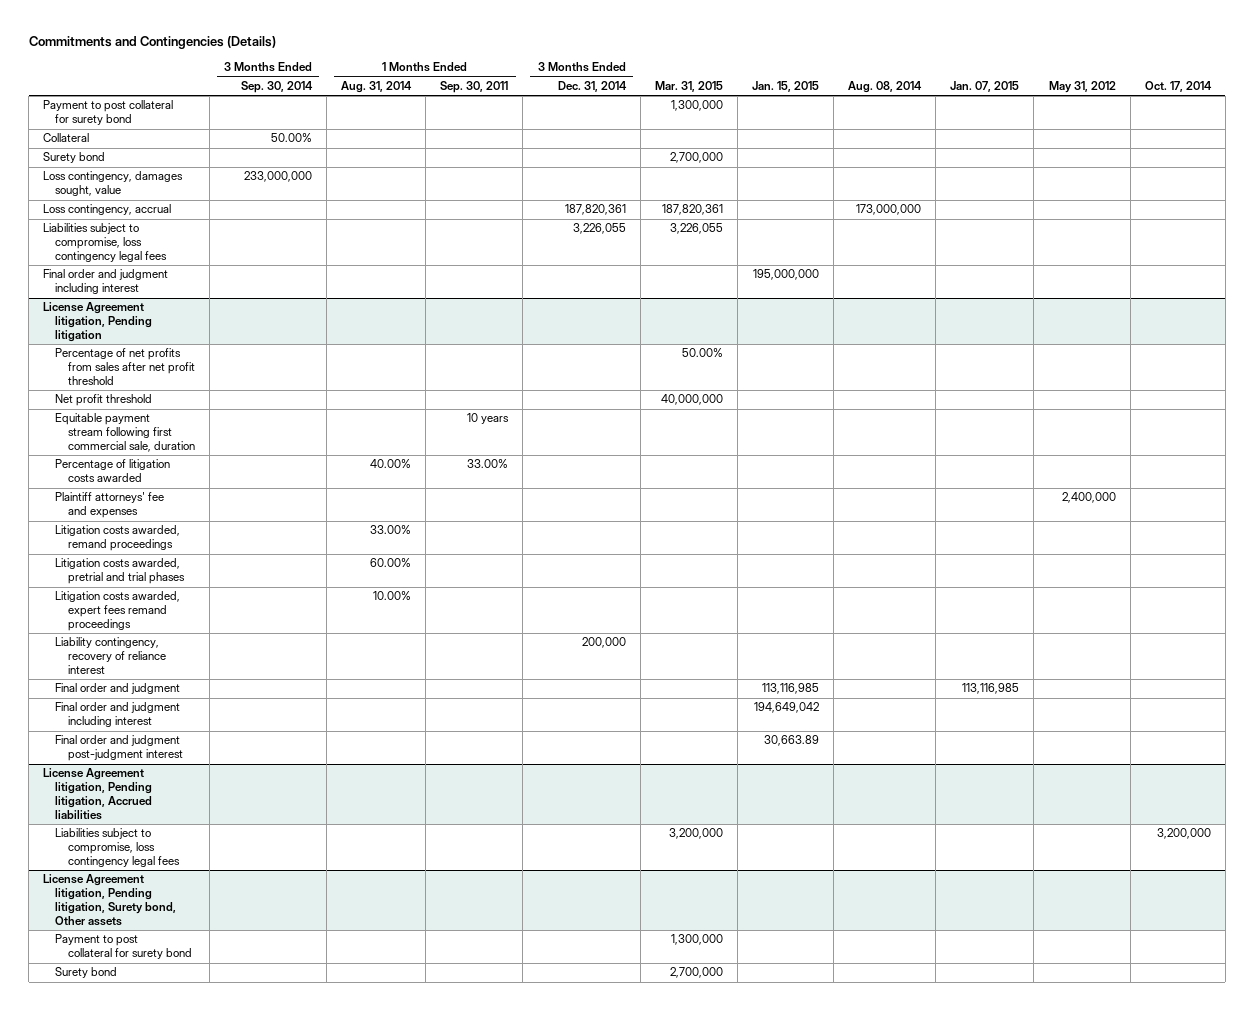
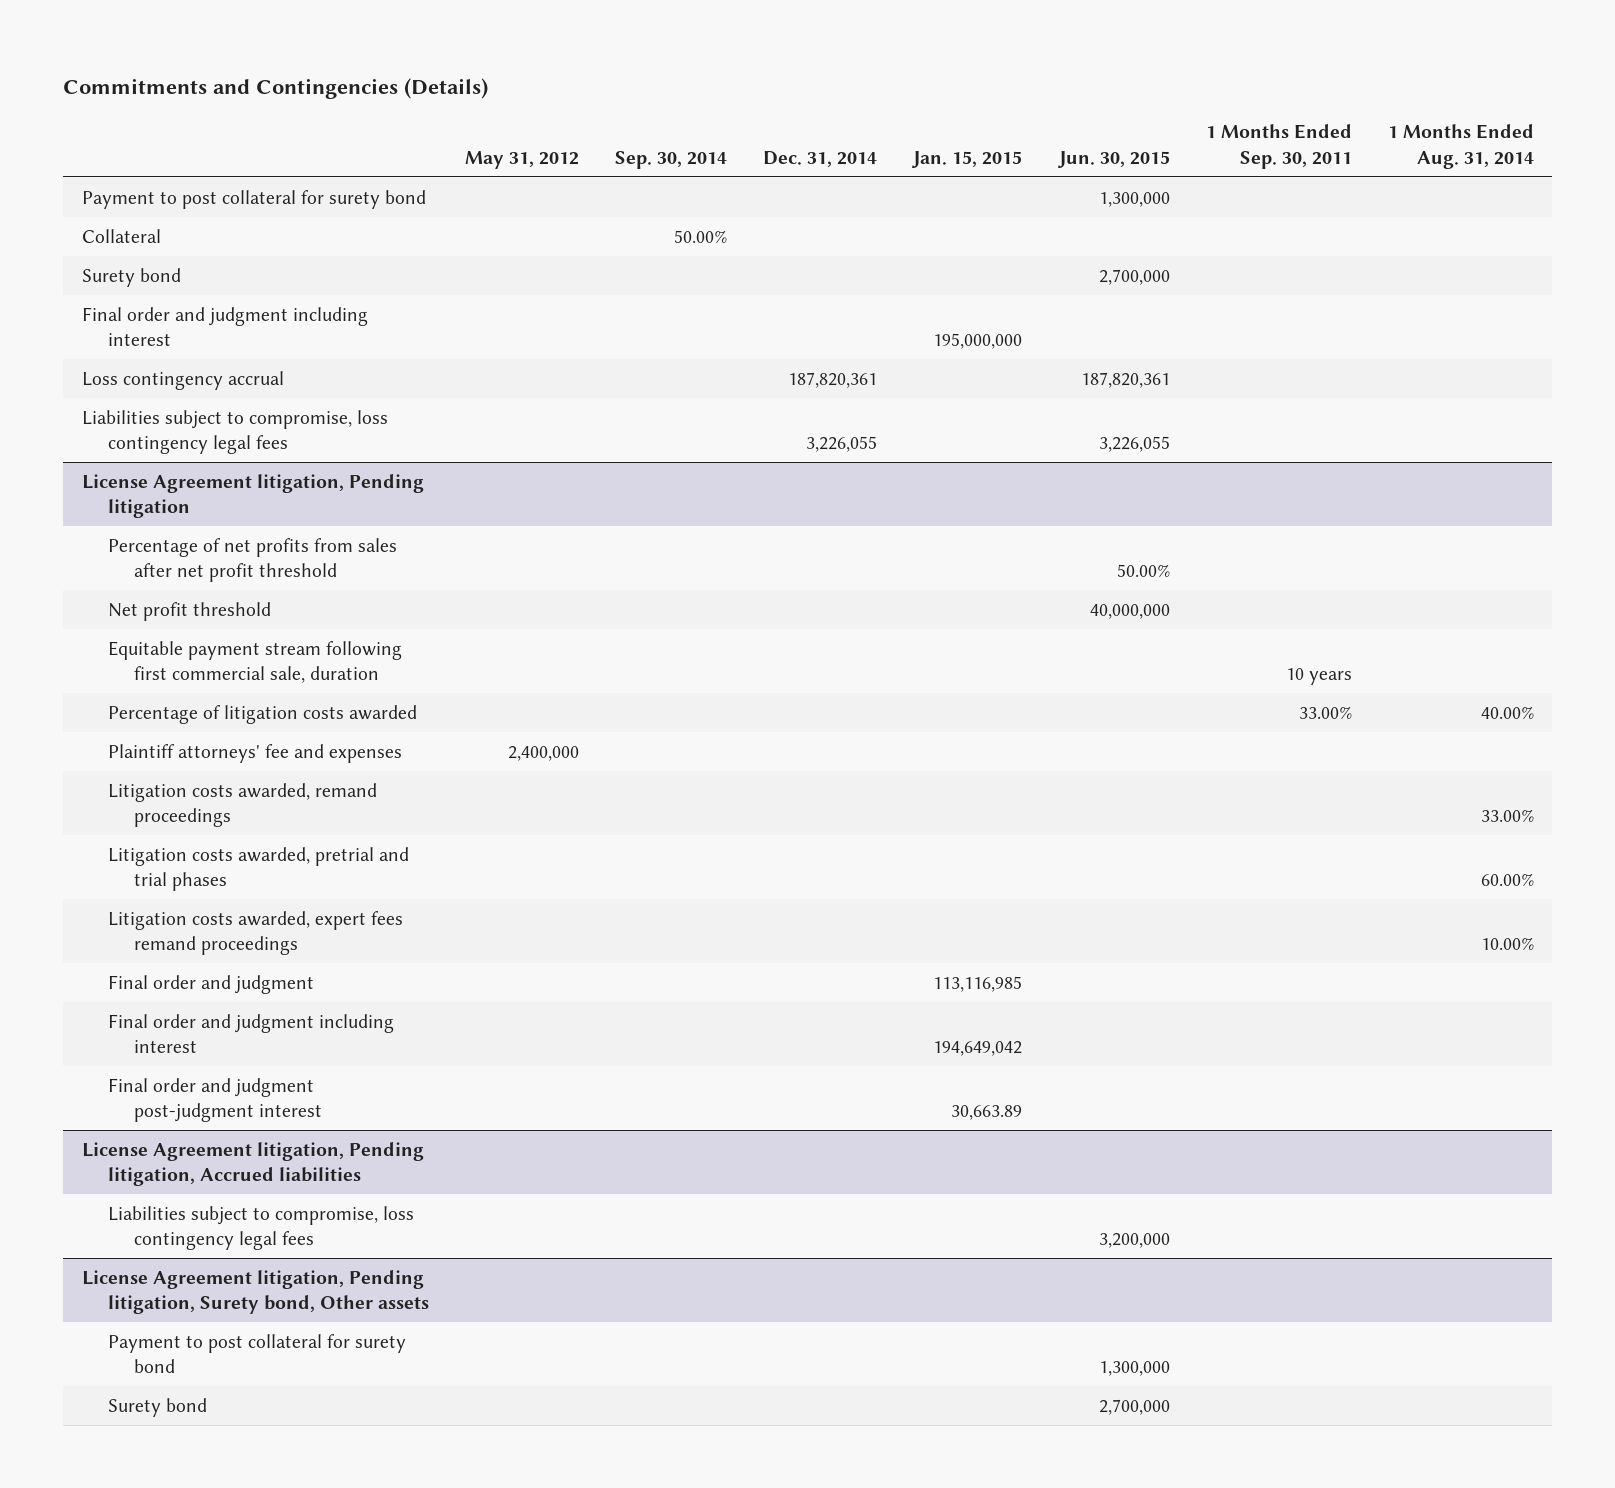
- | 3 Months Ended Sep. 30, 2014 | 1 Months Ended Aug. 31, 2014 | 1 Months Ended Sep. 30, 2011 | 3 Months Ended Dec. 31, 2014 | Mar. 31, 2015 | Jan. 15, 2015 | Aug. 08, 2014 | Jan. 07, 2015 | May 31, 2012 | Oct. 17, 2014
+ | May 31, 2012 | Sep. 30, 2014 | Dec. 31, 2014 | Jan. 15, 2015 | Jun. 30, 2015 | 1 Months Ended Sep. 30, 2011 | 1 Months Ended Aug. 31, 2014
- Loss contingency, damages sought, value | 233,000,000 | | | | | | | | |
- Loss contingency, accrual | | | | 187,820,361 | 187,820,361 | | 173,000,000 | | |
+ Loss contingency accrual | | | 187,820,361 | | 187,820,361 | |
moved down: Liabilities subject to compromise, loss contingency legal fees | | | 3,226,055 | | 3,226,055 | |
@ License Agreement litigation, Pending litigation
- Liability contingency, recovery of reliance interest | | | | 200,000 | | | | | |

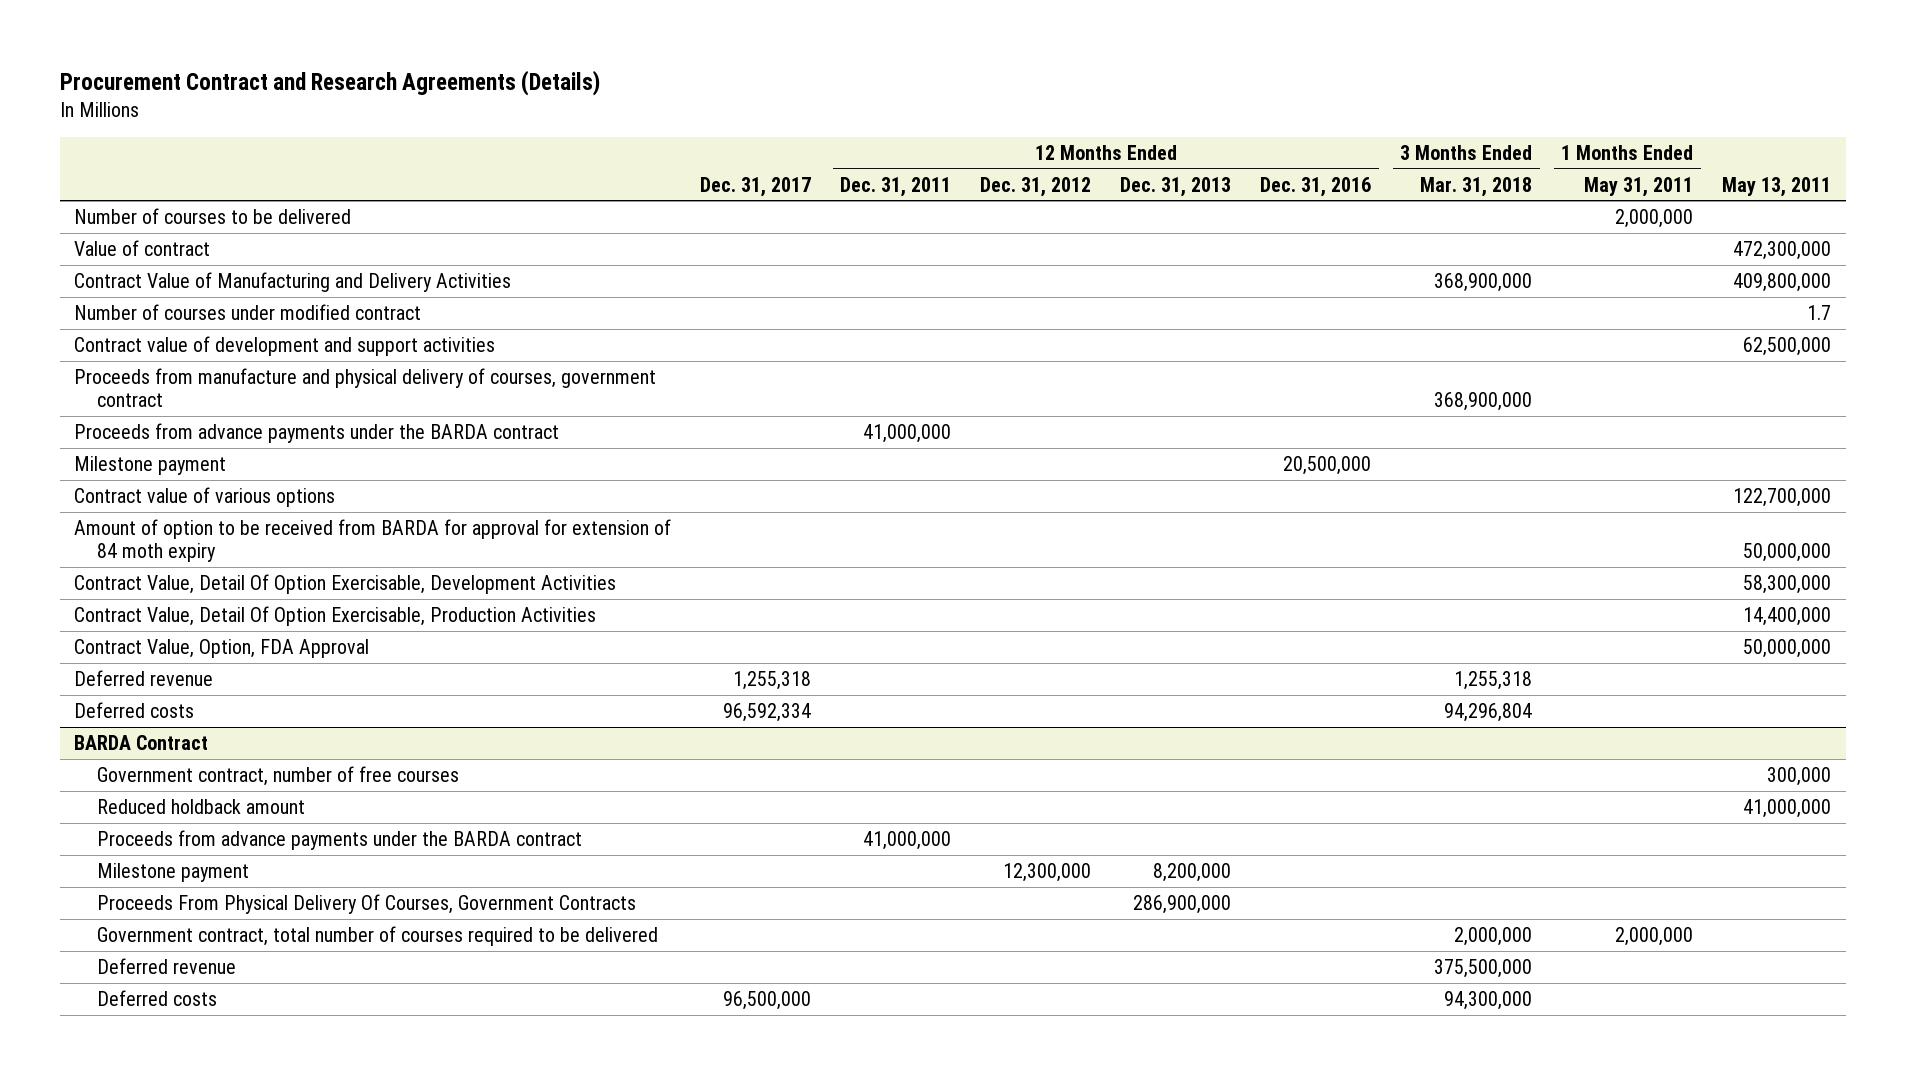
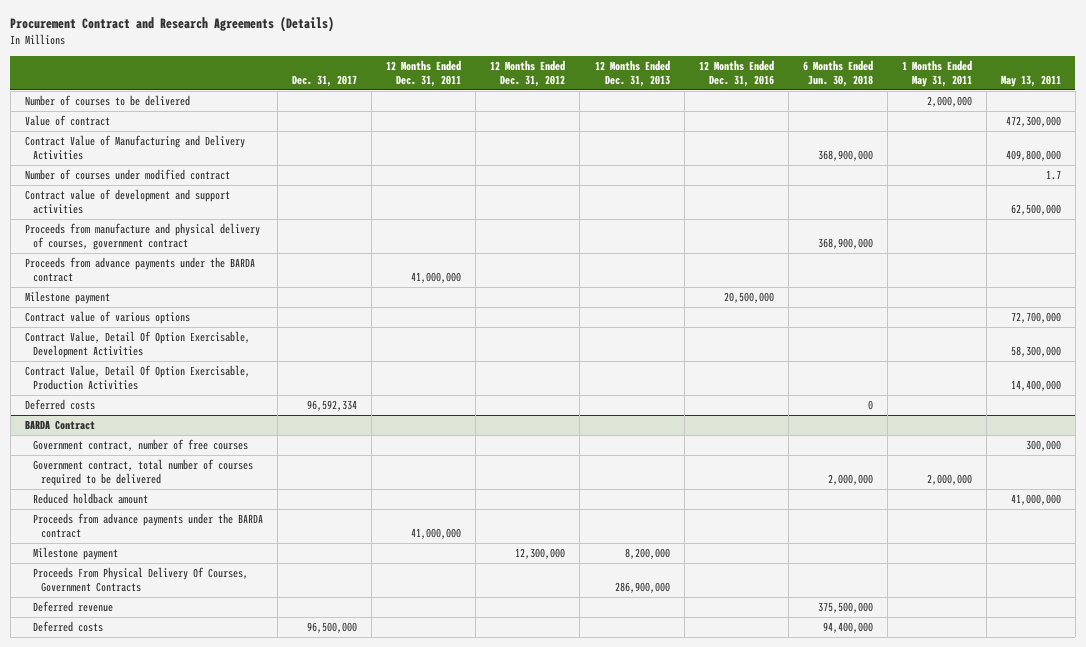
- | Dec. 31, 2017 | 12 Months Ended Dec. 31, 2011 | 12 Months Ended Dec. 31, 2012 | 12 Months Ended Dec. 31, 2013 | 12 Months Ended Dec. 31, 2016 | 3 Months Ended Mar. 31, 2018 | 1 Months Ended May 31, 2011 | May 13, 2011
+ | Dec. 31, 2017 | 12 Months Ended Dec. 31, 2011 | 12 Months Ended Dec. 31, 2012 | 12 Months Ended Dec. 31, 2013 | 12 Months Ended Dec. 31, 2016 | 6 Months Ended Jun. 30, 2018 | 1 Months Ended May 31, 2011 | May 13, 2011
- Contract value of various options | | | | | | | | 122,700,000
- Amount of option to be received from BARDA for approval for extension of 84 moth expiry | | | | | | | | 50,000,000
+ Contract value of various options | | | | | | | | 72,700,000
- Contract Value, Option, FDA Approval | | | | | | | | 50,000,000
- Deferred revenue | 1,255,318 | | | | | 1,255,318 | |
@ BARDA Contract
moved up: Government contract, total number of courses required to be delivered | | | | | | 2,000,000 | 2,000,000 |

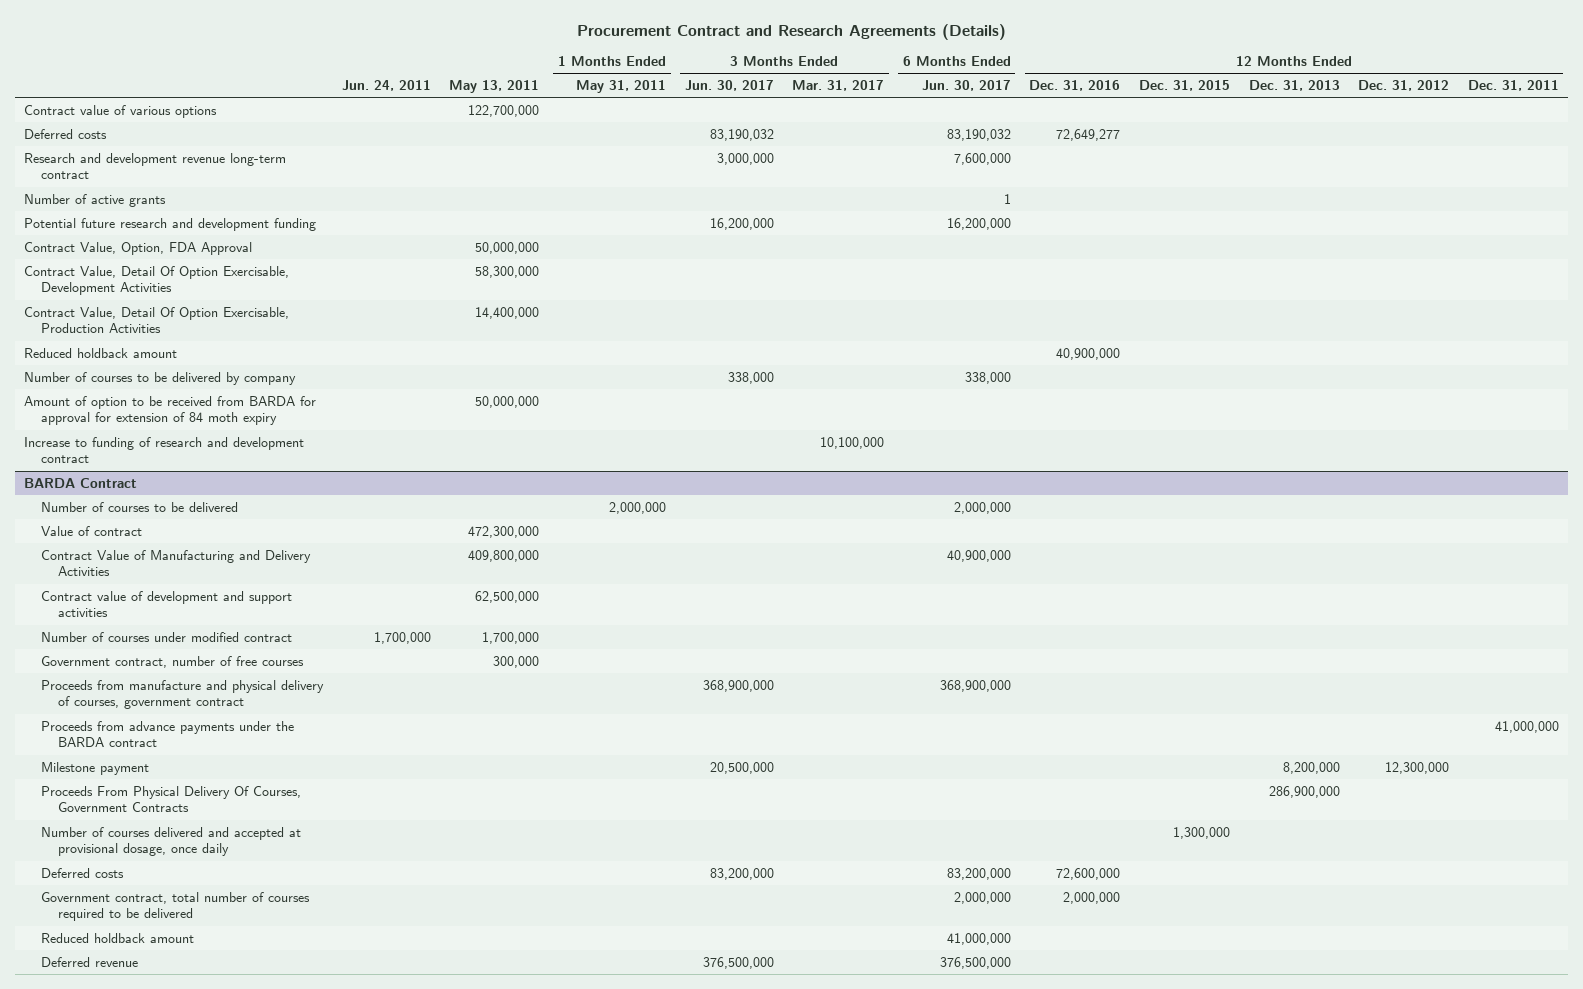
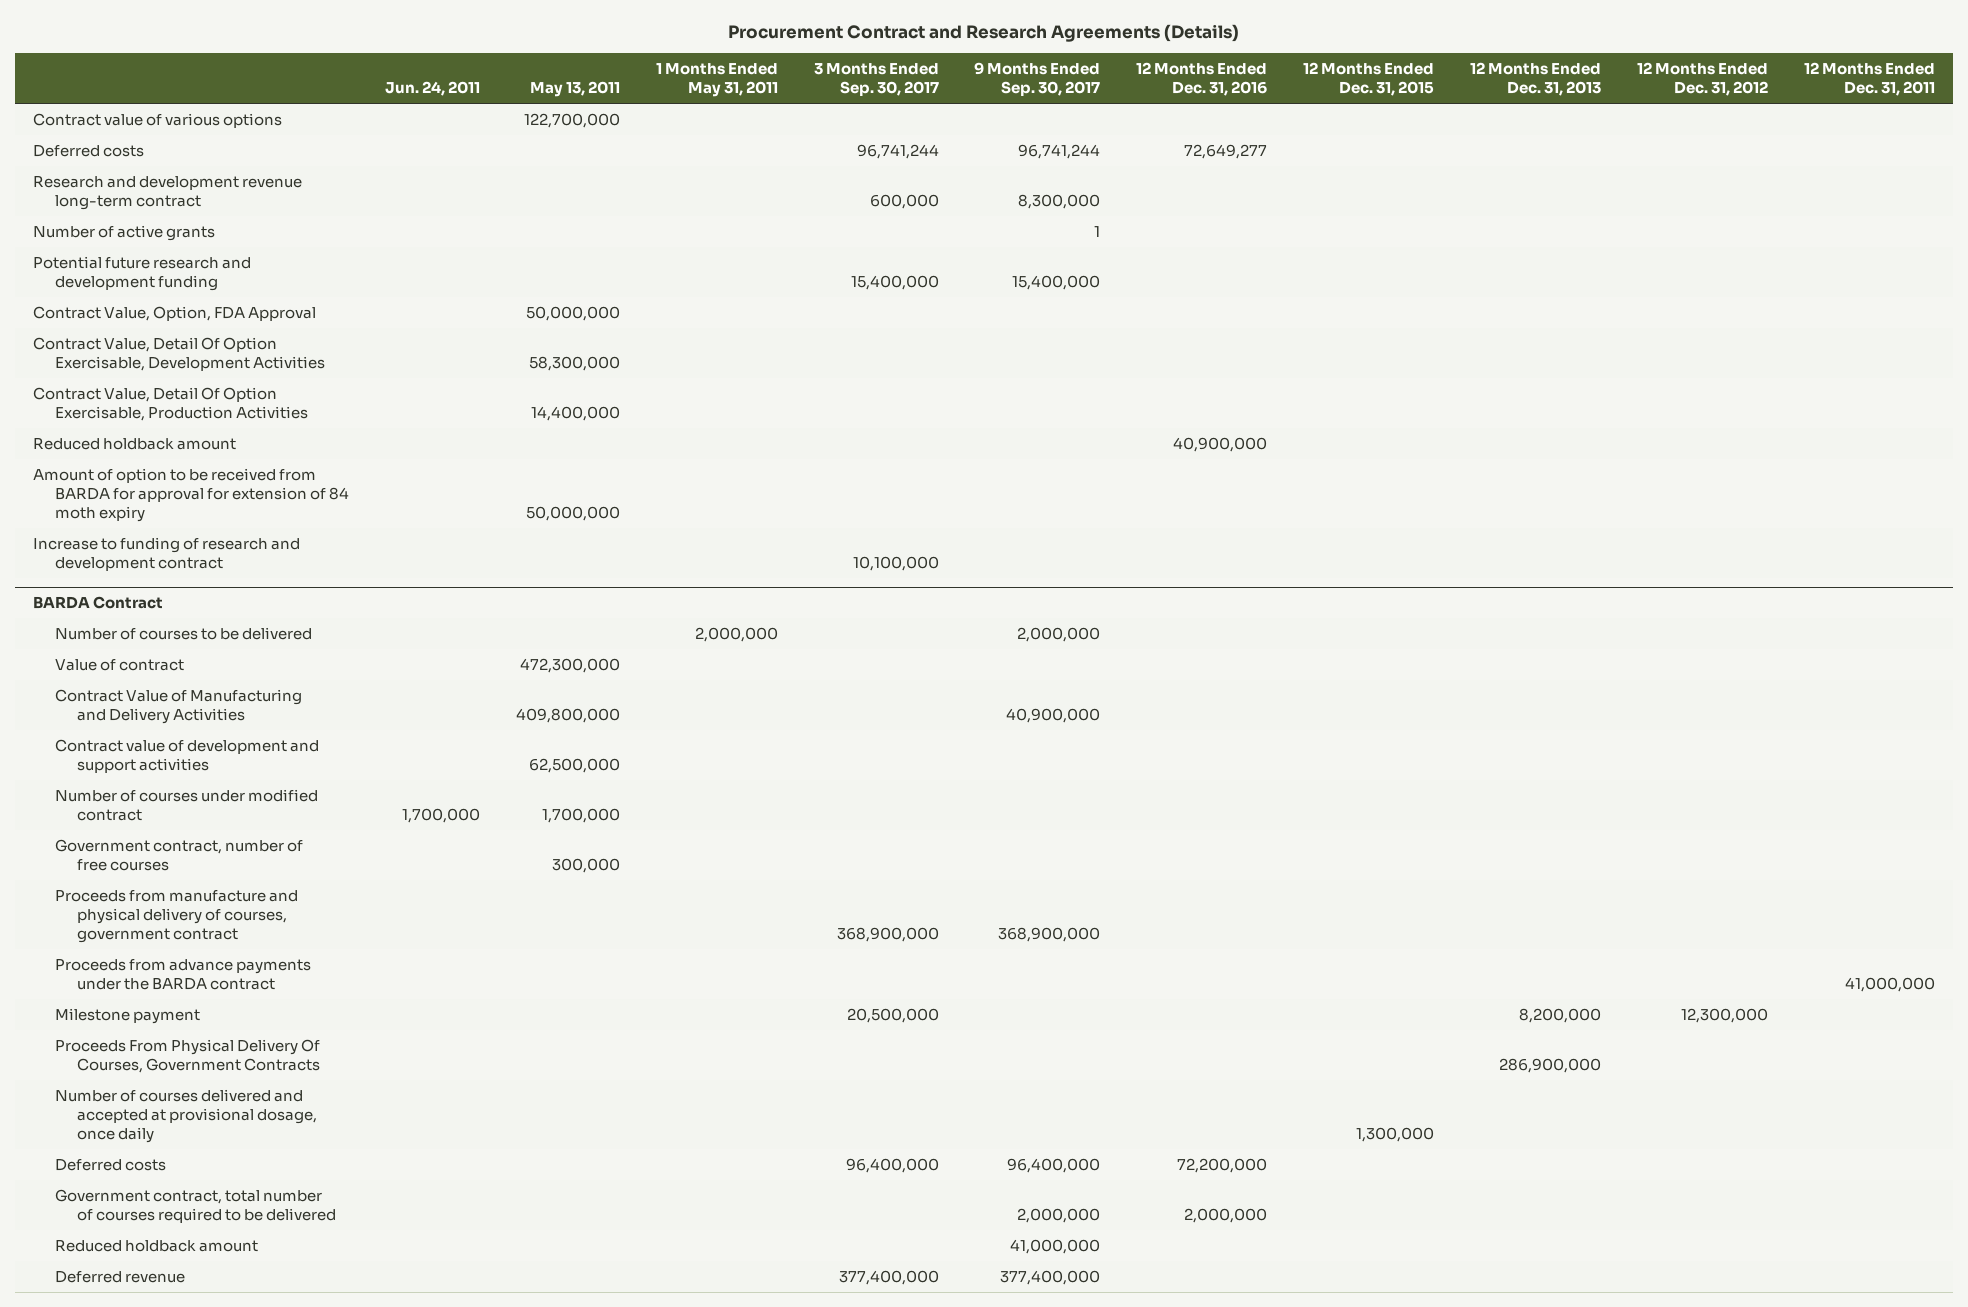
- | Jun. 24, 2011 | May 13, 2011 | 1 Months Ended May 31, 2011 | 3 Months Ended Jun. 30, 2017 | 3 Months Ended Mar. 31, 2017 | 6 Months Ended Jun. 30, 2017 | 12 Months Ended Dec. 31, 2016 | 12 Months Ended Dec. 31, 2015 | 12 Months Ended Dec. 31, 2013 | 12 Months Ended Dec. 31, 2012 | 12 Months Ended Dec. 31, 2011
+ | Jun. 24, 2011 | May 13, 2011 | 1 Months Ended May 31, 2011 | 3 Months Ended Sep. 30, 2017 | 9 Months Ended Sep. 30, 2017 | 12 Months Ended Dec. 31, 2016 | 12 Months Ended Dec. 31, 2015 | 12 Months Ended Dec. 31, 2013 | 12 Months Ended Dec. 31, 2012 | 12 Months Ended Dec. 31, 2011
- Number of courses to be delivered by company | | | | 338,000 | | 338,000 | | | | |
@ BARDA Contract
- Deferred costs | | | | 83,200,000 | | 83,200,000 | 72,600,000 | | | |
+ Deferred costs | | | | 96,400,000 | 96,400,000 | 72,200,000 | | | |

